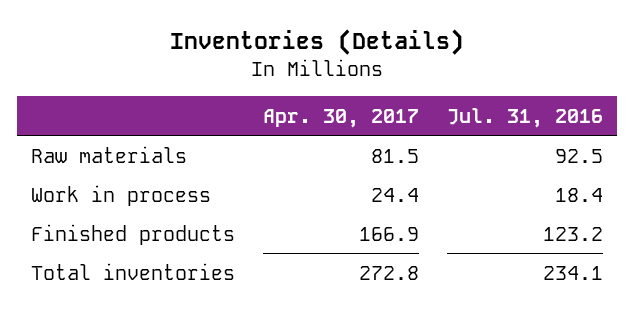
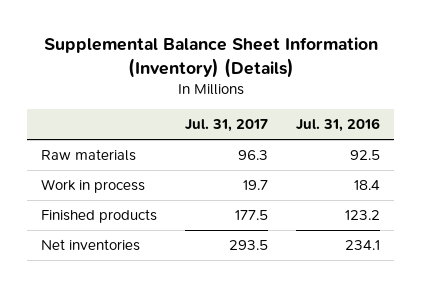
- Inventories (Details)
+ Supplemental Balance Sheet Information (Inventory) (Details)
- | Apr. 30, 2017 | Jul. 31, 2016
+ | Jul. 31, 2017 | Jul. 31, 2016
- Total inventories | 272.8 | 234.1
+ Net inventories | 293.5 | 234.1

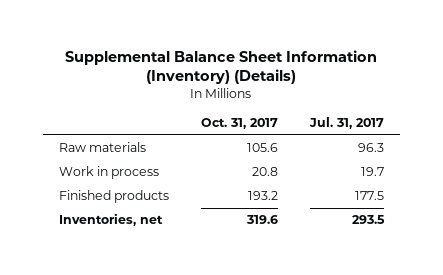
- | Jul. 31, 2017 | Jul. 31, 2016
+ | Oct. 31, 2017 | Jul. 31, 2017
- Net inventories | 293.5 | 234.1
+ Inventories, net | 319.6 | 293.5

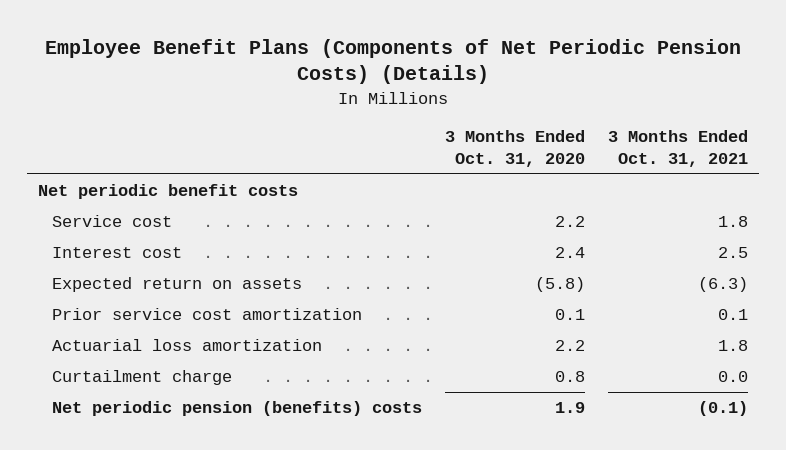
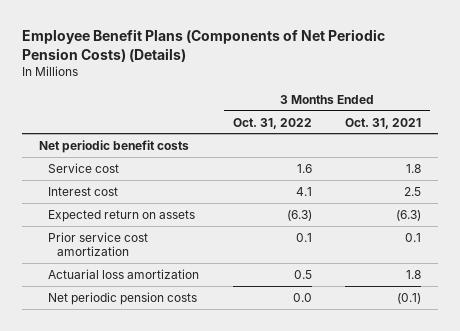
- | 3 Months Ended Oct. 31, 2020 | 3 Months Ended Oct. 31, 2021
+ | 3 Months Ended Oct. 31, 2022 | 3 Months Ended Oct. 31, 2021
- Curtailment charge | 0.8 | 0.0
- Net periodic pension (benefits) costs | 1.9 | (0.1)
+ Net periodic pension costs | 0.0 | (0.1)

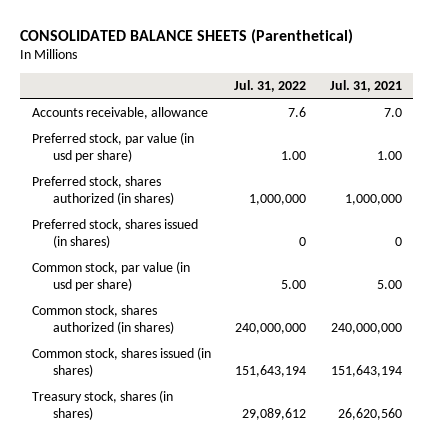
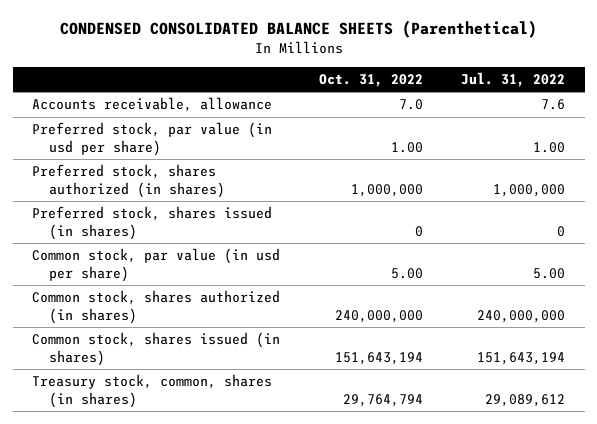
- CONSOLIDATED BALANCE SHEETS (Parenthetical)
+ CONDENSED CONSOLIDATED BALANCE SHEETS (Parenthetical)
- | Jul. 31, 2022 | Jul. 31, 2021
+ | Oct. 31, 2022 | Jul. 31, 2022
- Treasury stock, shares (in shares) | 29,089,612 | 26,620,560
+ Treasury stock, common, shares (in shares) | 29,764,794 | 29,089,612

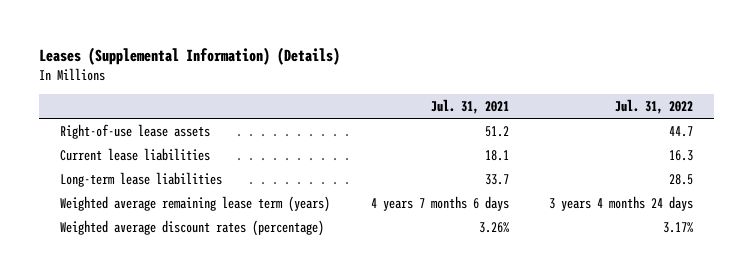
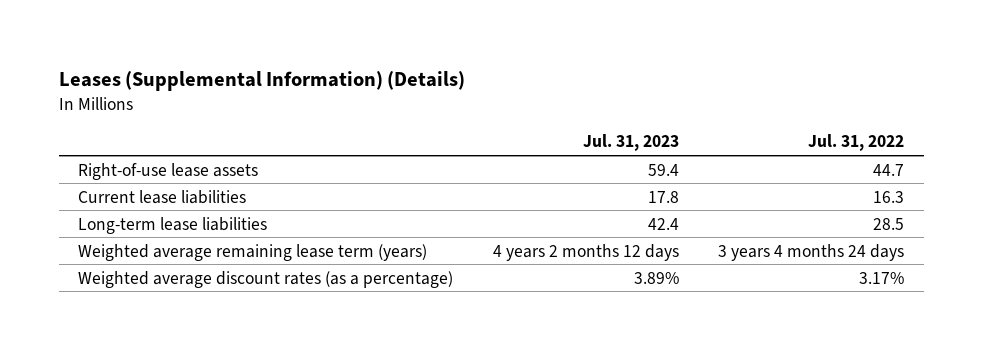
- | Jul. 31, 2021 | Jul. 31, 2022
+ | Jul. 31, 2023 | Jul. 31, 2022
- Weighted average discount rates (percentage) | 3.26% | 3.17%
+ Weighted average discount rates (as a percentage) | 3.89% | 3.17%

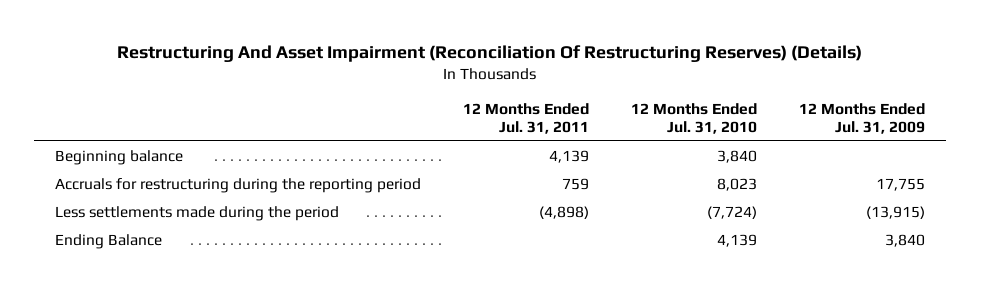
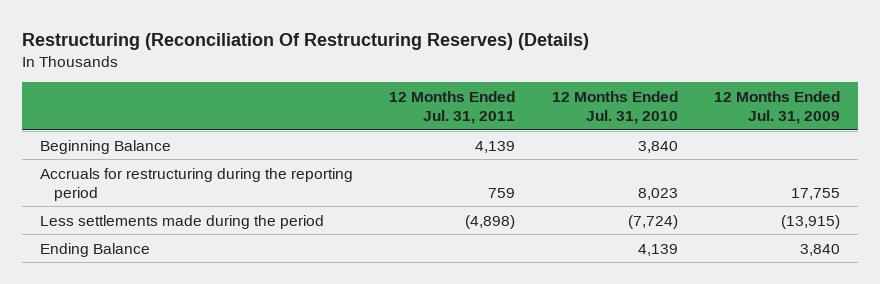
- Restructuring And Asset Impairment (Reconciliation Of Restructuring Reserves) (Details)
+ Restructuring (Reconciliation Of Restructuring Reserves) (Details)
- Beginning balance | 4,139 | 3,840 |
+ Beginning Balance | 4,139 | 3,840 |

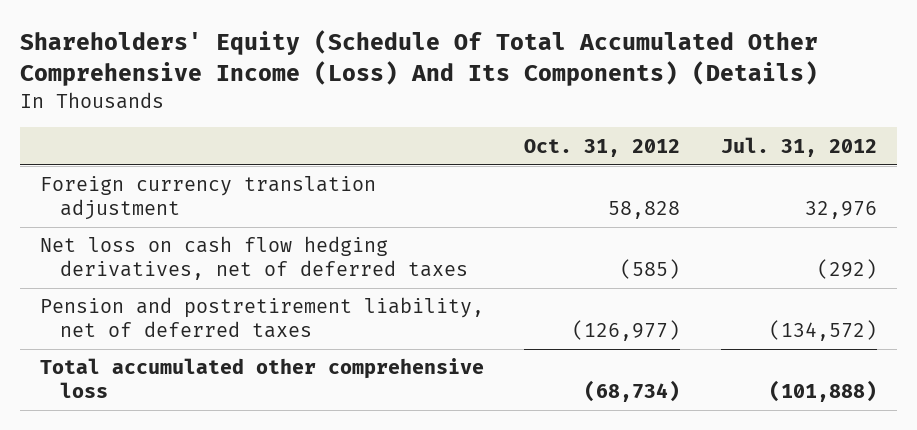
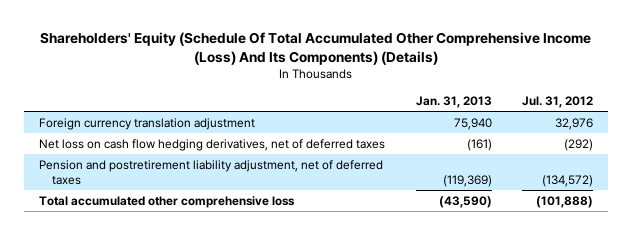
- | Oct. 31, 2012 | Jul. 31, 2012
+ | Jan. 31, 2013 | Jul. 31, 2012
- Pension and postretirement liability, net of deferred taxes | (126,977) | (134,572)
+ Pension and postretirement liability adjustment, net of deferred taxes | (119,369) | (134,572)

